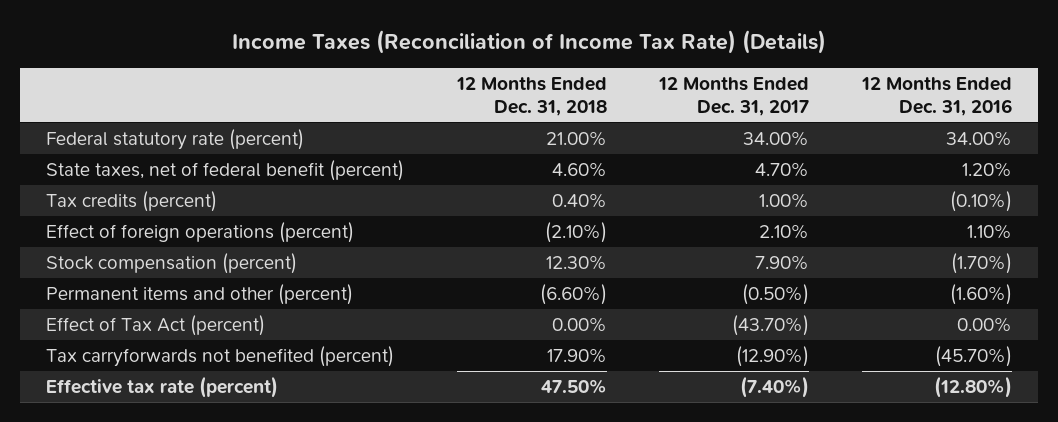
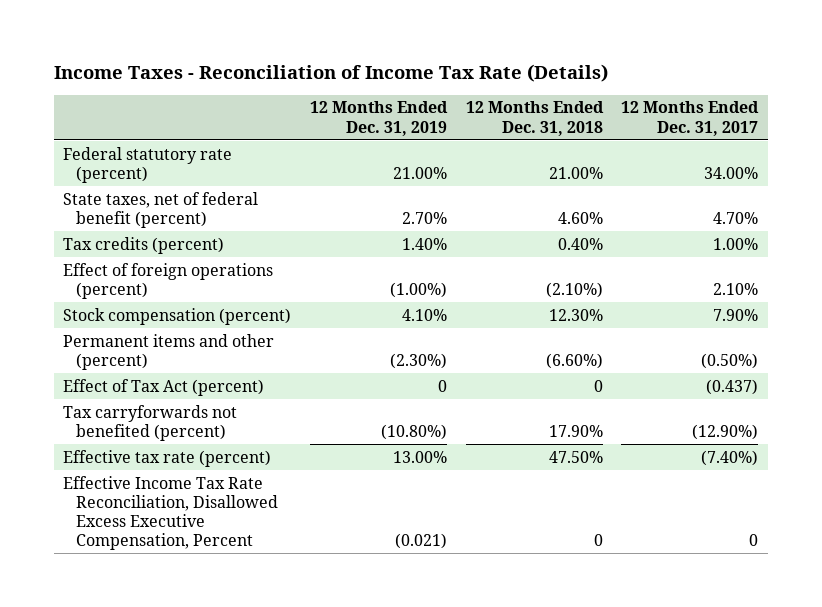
- Income Taxes (Reconciliation of Income Tax Rate) (Details)
+ Income Taxes - Reconciliation of Income Tax Rate (Details)
- | 12 Months Ended Dec. 31, 2018 | 12 Months Ended Dec. 31, 2017 | 12 Months Ended Dec. 31, 2016
+ | 12 Months Ended Dec. 31, 2019 | 12 Months Ended Dec. 31, 2018 | 12 Months Ended Dec. 31, 2017
- Effect of Tax Act (percent) | 0.00% | (43.70%) | 0.00%
+ Effect of Tax Act (percent) | 0 | 0 | (0.437)
+ Effective Income Tax Rate Reconciliation, Disallowed Excess Executive Compensation, Percent | (0.021) | 0 | 0

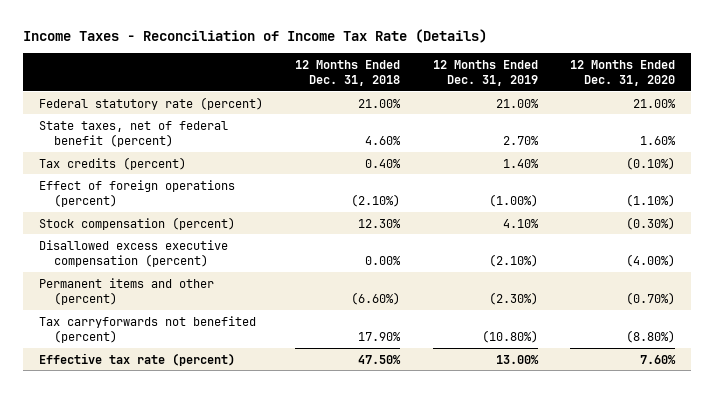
- | 12 Months Ended Dec. 31, 2019 | 12 Months Ended Dec. 31, 2018 | 12 Months Ended Dec. 31, 2017
+ | 12 Months Ended Dec. 31, 2018 | 12 Months Ended Dec. 31, 2019 | 12 Months Ended Dec. 31, 2020
+ Disallowed excess executive compensation (percent) | 0.00% | (2.10%) | (4.00%)
- Effect of Tax Act (percent) | 0 | 0 | (0.437)
- Effective Income Tax Rate Reconciliation, Disallowed Excess Executive Compensation, Percent | (0.021) | 0 | 0

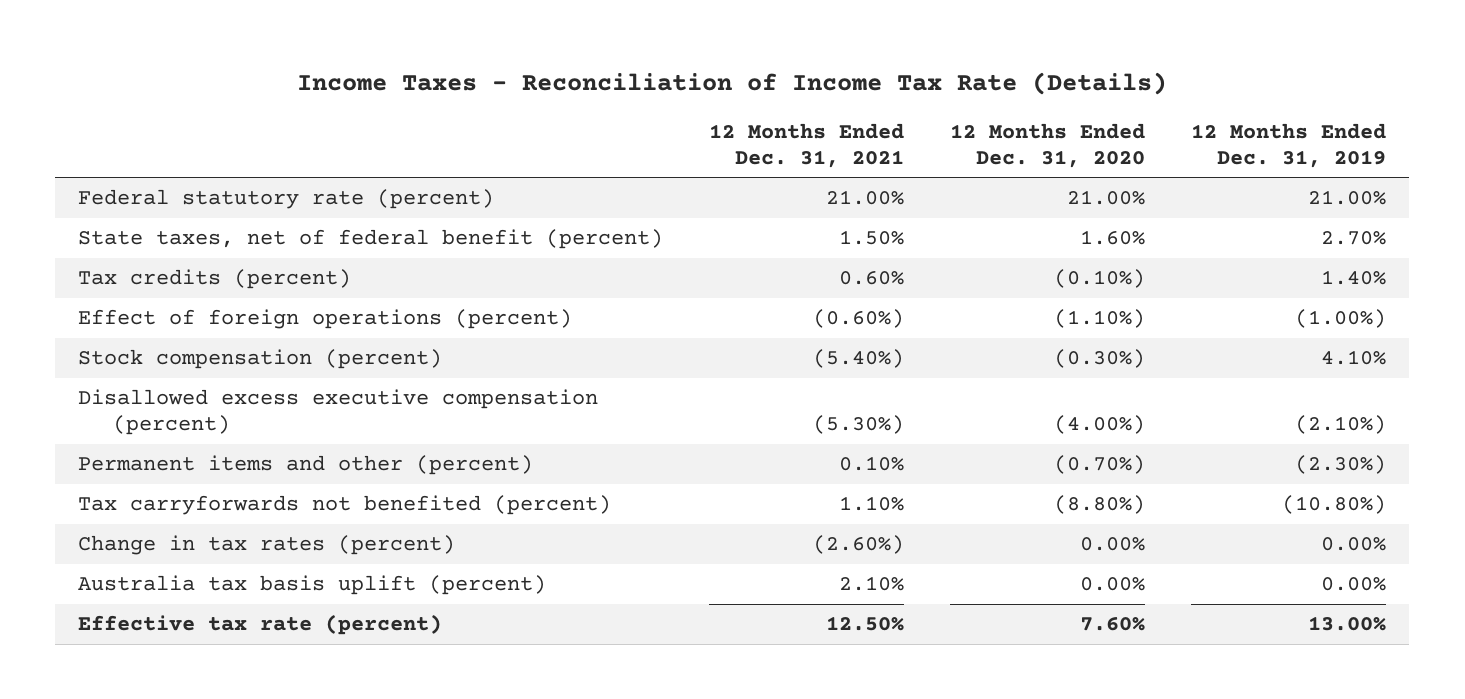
- | 12 Months Ended Dec. 31, 2018 | 12 Months Ended Dec. 31, 2019 | 12 Months Ended Dec. 31, 2020
+ | 12 Months Ended Dec. 31, 2021 | 12 Months Ended Dec. 31, 2020 | 12 Months Ended Dec. 31, 2019
+ Change in tax rates (percent) | (2.60%) | 0.00% | 0.00%
+ Australia tax basis uplift (percent) | 2.10% | 0.00% | 0.00%

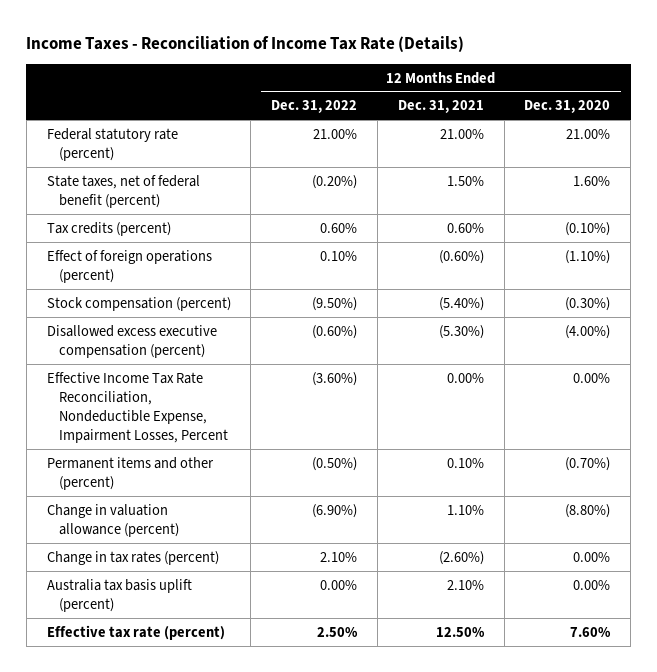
- | 12 Months Ended Dec. 31, 2021 | 12 Months Ended Dec. 31, 2020 | 12 Months Ended Dec. 31, 2019
+ | 12 Months Ended Dec. 31, 2022 | 12 Months Ended Dec. 31, 2021 | 12 Months Ended Dec. 31, 2020
+ Effective Income Tax Rate Reconciliation, Nondeductible Expense, Impairment Losses, Percent | (3.60%) | 0.00% | 0.00%
- Tax carryforwards not benefited (percent) | 1.10% | (8.80%) | (10.80%)
+ Change in valuation allowance (percent) | (6.90%) | 1.10% | (8.80%)

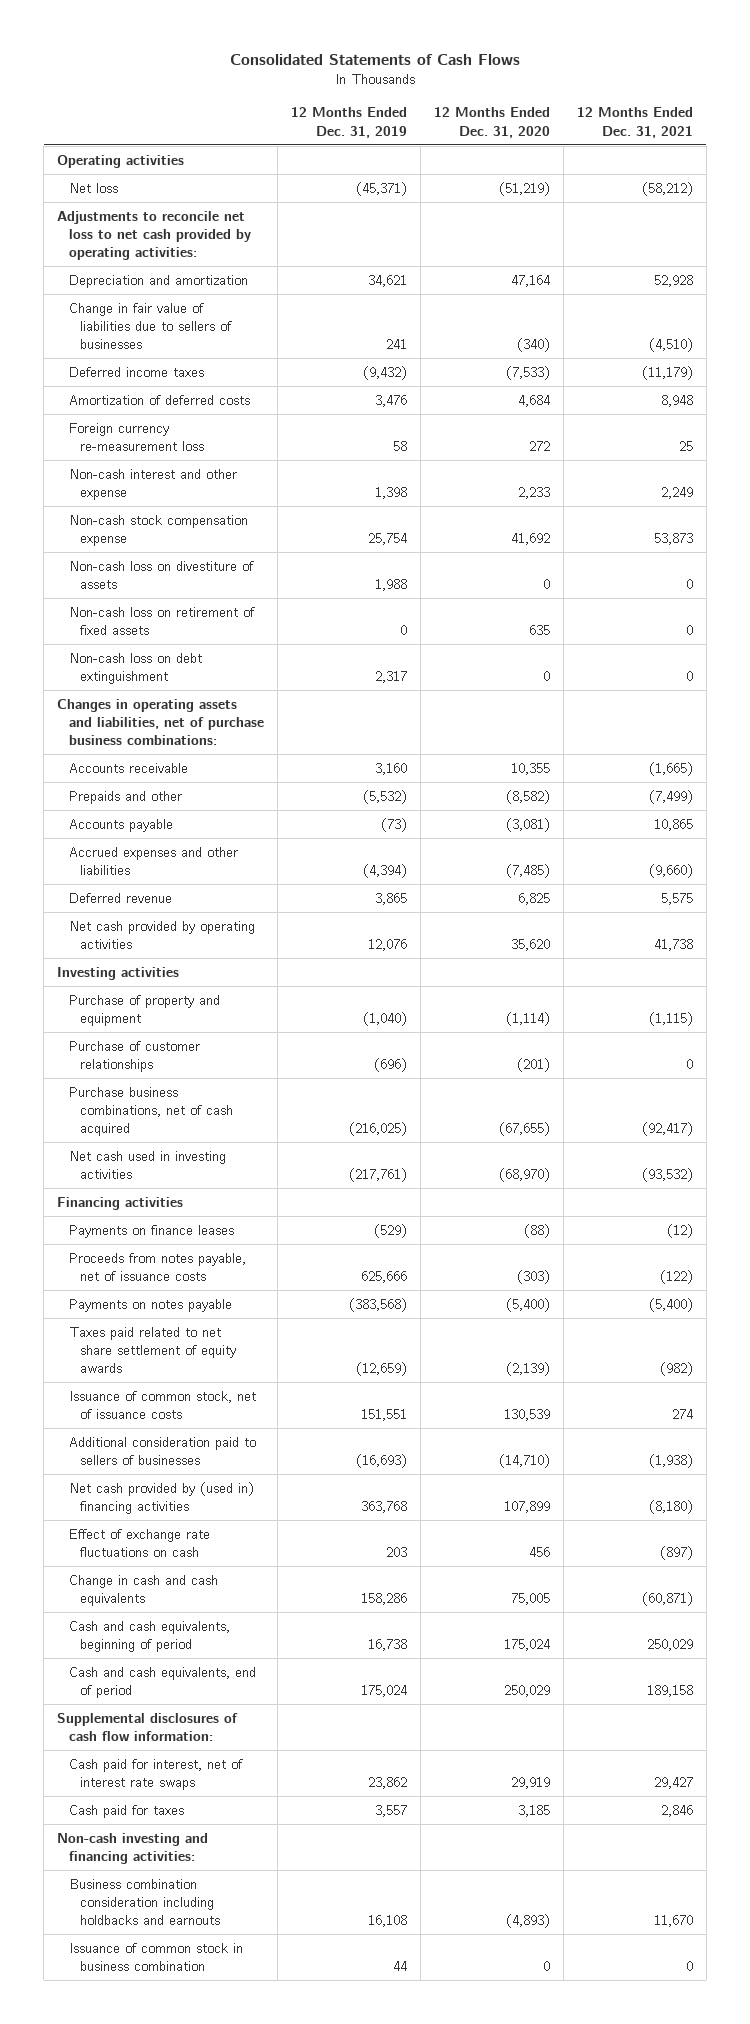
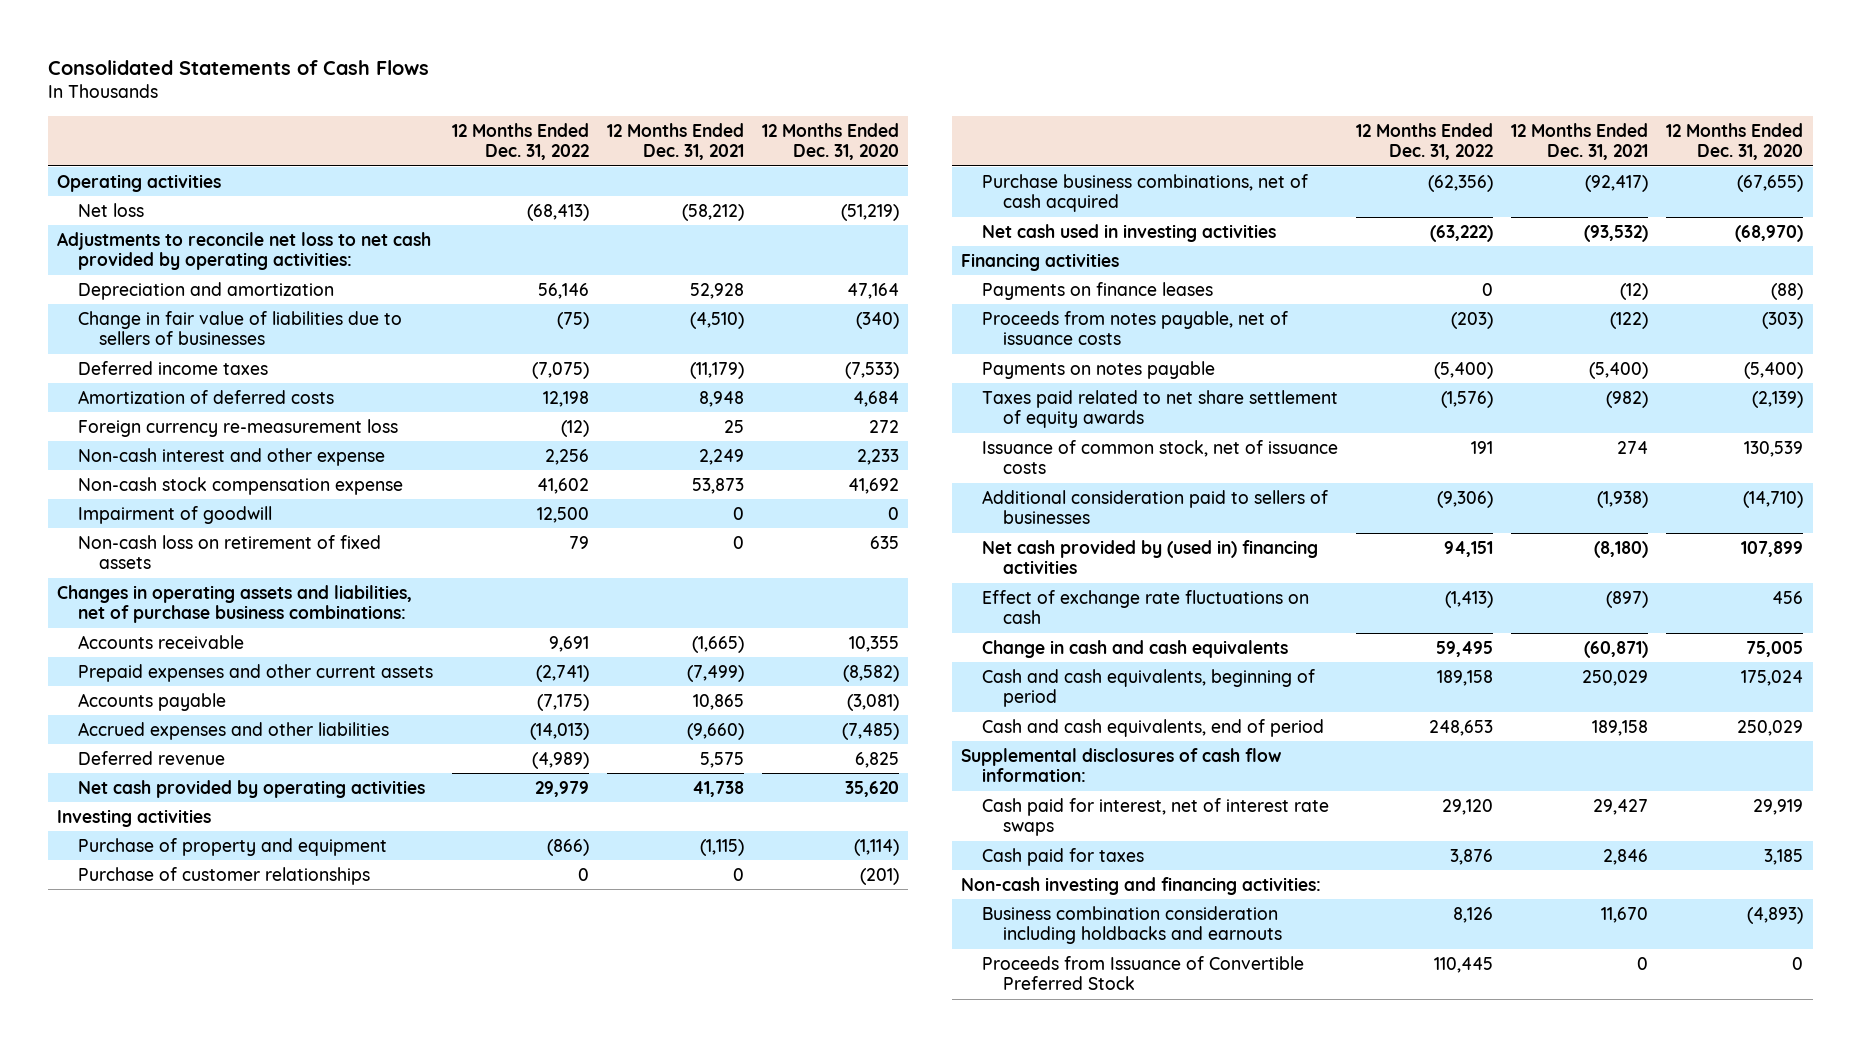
- | 12 Months Ended Dec. 31, 2019 | 12 Months Ended Dec. 31, 2020 | 12 Months Ended Dec. 31, 2021
+ | 12 Months Ended Dec. 31, 2022 | 12 Months Ended Dec. 31, 2021 | 12 Months Ended Dec. 31, 2020
- Non-cash loss on divestiture of assets | 1,988 | 0 | 0
+ Impairment of goodwill | 12,500 | 0 | 0
- Non-cash loss on debt extinguishment | 2,317 | 0 | 0
- Prepaids and other | (5,532) | (8,582) | (7,499)
+ Prepaid expenses and other current assets | (2,741) | (7,499) | (8,582)
- Issuance of common stock in business combination | 44 | 0 | 0
+ Proceeds from Issuance of Convertible Preferred Stock | 110,445 | 0 | 0

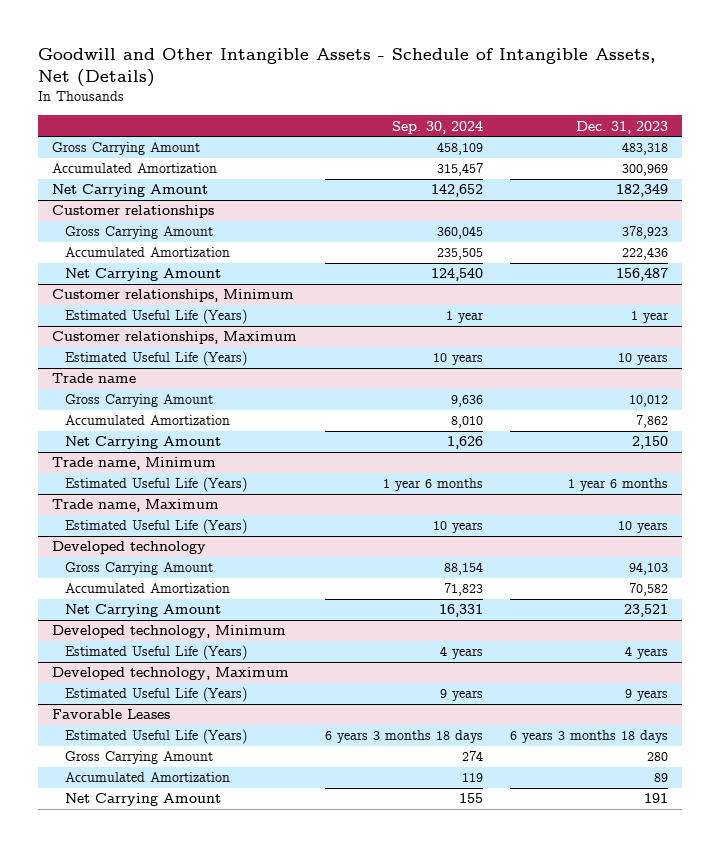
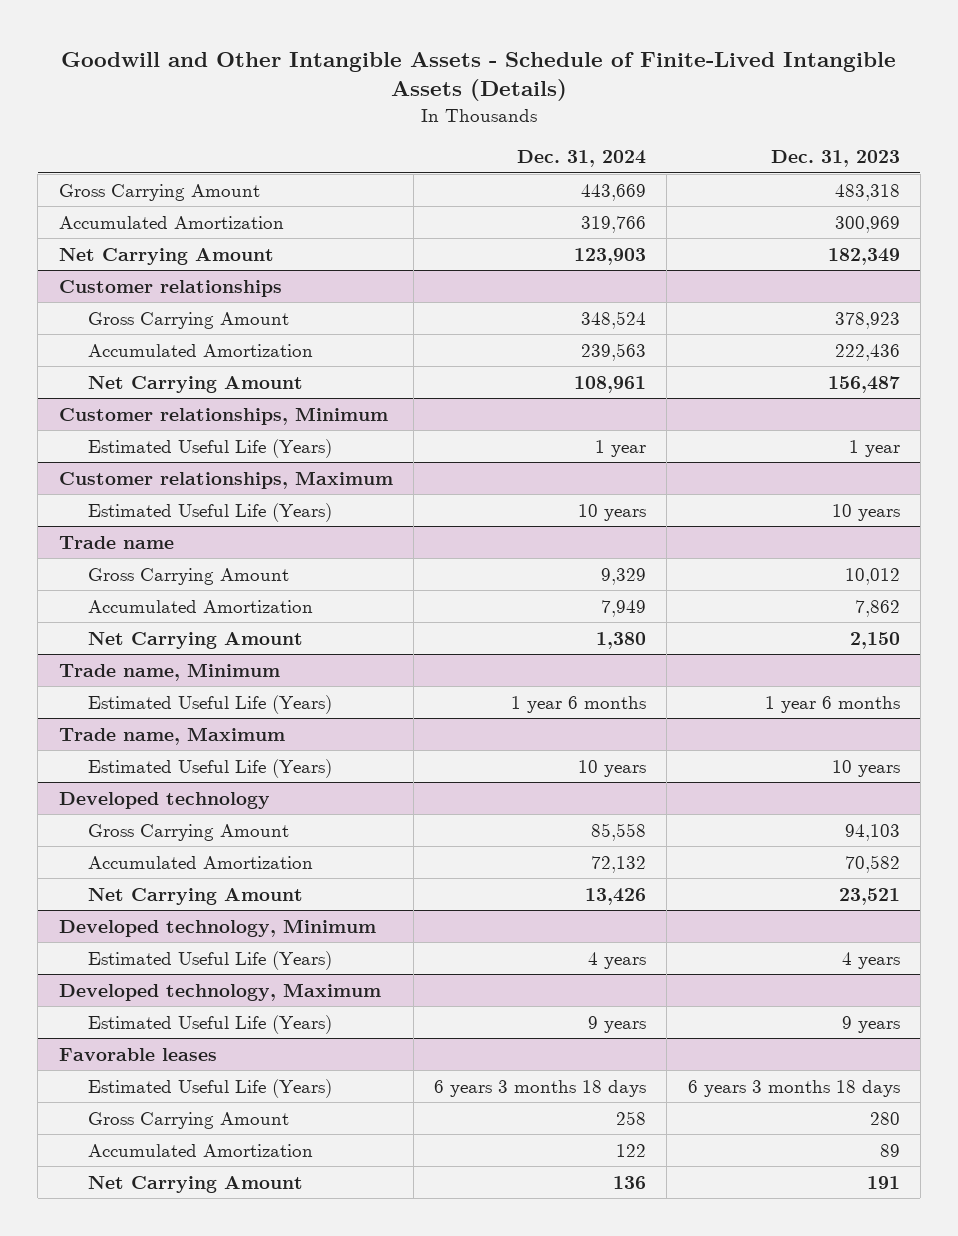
- Goodwill and Other Intangible Assets - Schedule of Intangible Assets, Net (Details)
+ Goodwill and Other Intangible Assets - Schedule of Finite-Lived Intangible Assets (Details)
- | Sep. 30, 2024 | Dec. 31, 2023
+ | Dec. 31, 2024 | Dec. 31, 2023
- Favorable Leases
+ Favorable leases

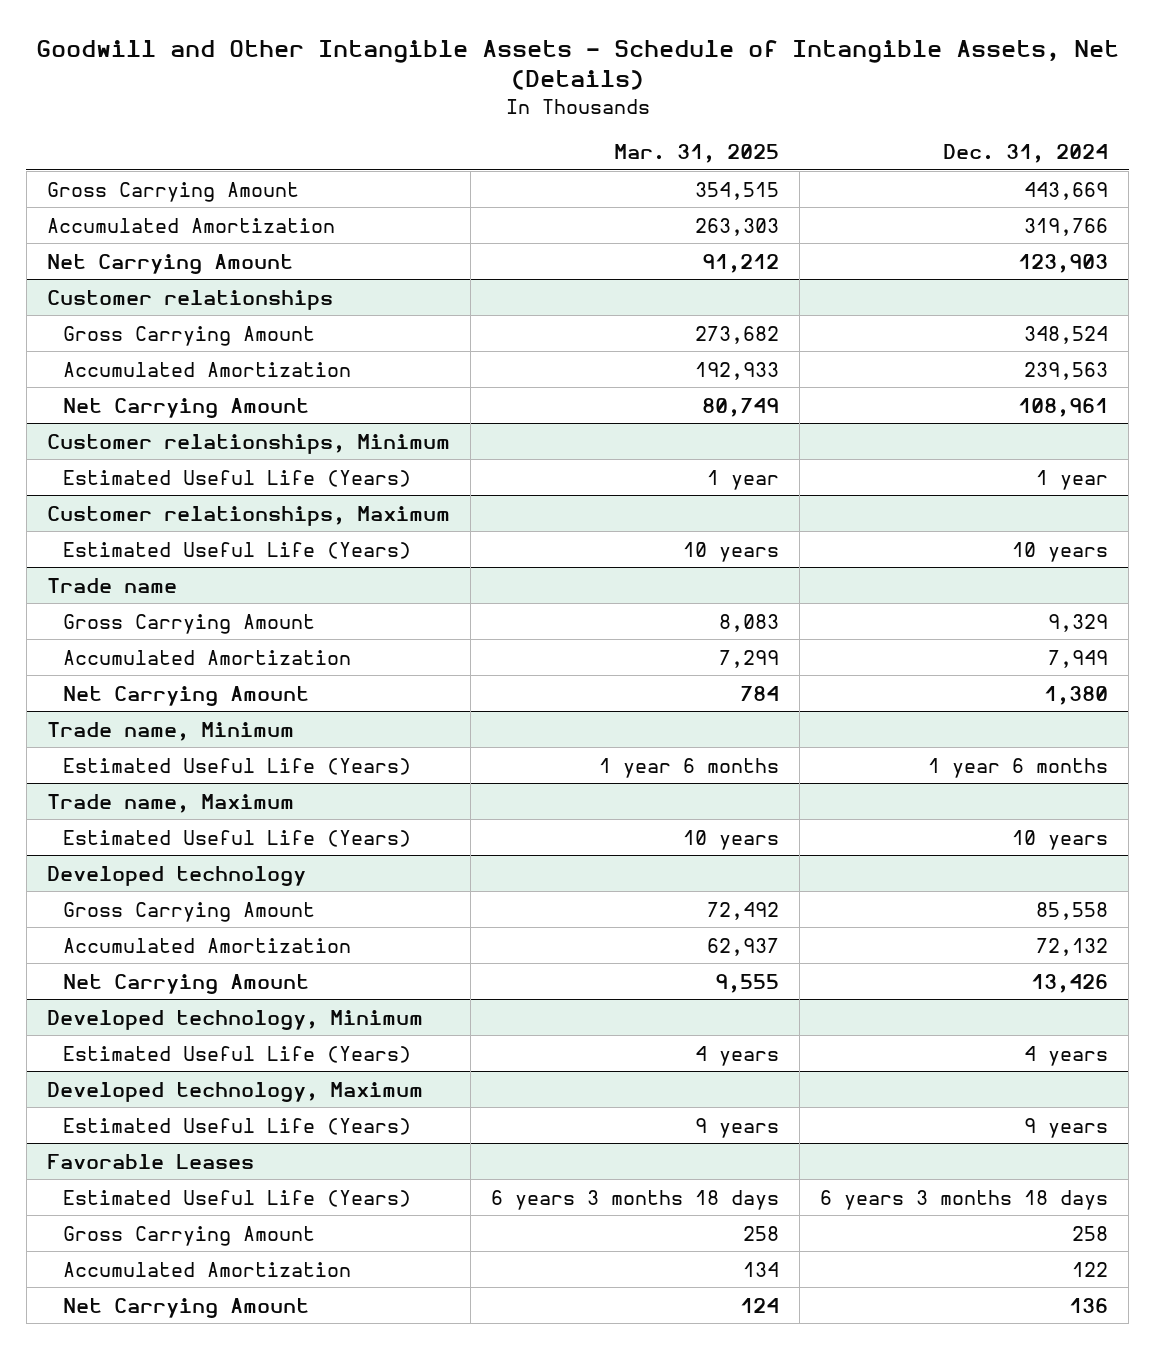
- Goodwill and Other Intangible Assets - Schedule of Finite-Lived Intangible Assets (Details)
+ Goodwill and Other Intangible Assets - Schedule of Intangible Assets, Net (Details)
- | Dec. 31, 2024 | Dec. 31, 2023
+ | Mar. 31, 2025 | Dec. 31, 2024
- Favorable leases
+ Favorable Leases

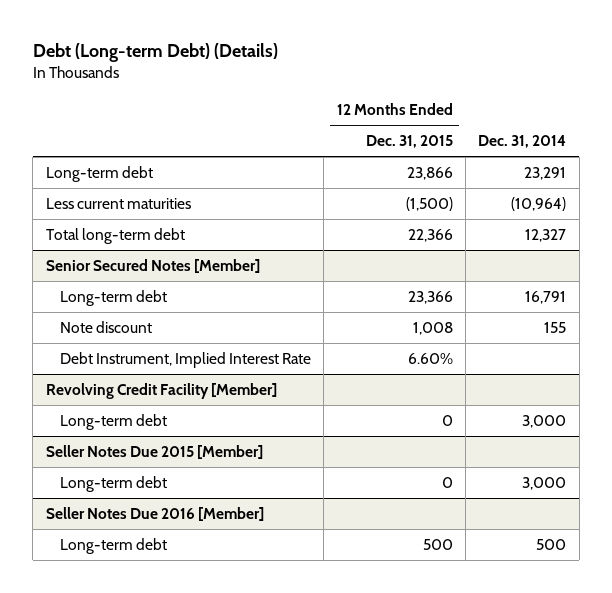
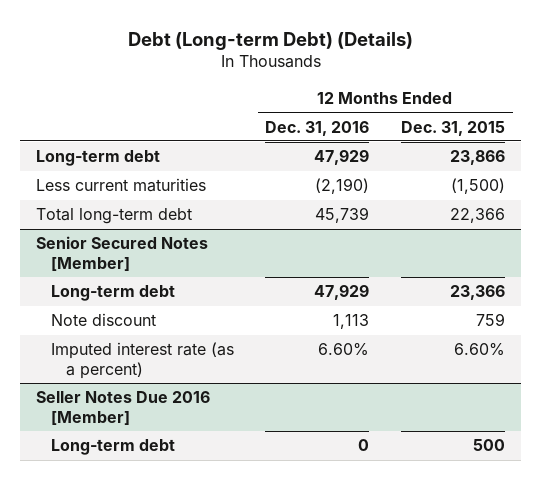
- | 12 Months Ended Dec. 31, 2015 | Dec. 31, 2014
+ | 12 Months Ended Dec. 31, 2016 | 12 Months Ended Dec. 31, 2015
@ Senior Secured Notes [Member]
- Note discount | 1,008 | 155
- Debt Instrument, Implied Interest Rate | 6.60% |
- Revolving Credit Facility [Member]
- Long-term debt | 0 | 3,000
- Seller Notes Due 2015 [Member]
- Long-term debt | 0 | 3,000
@ Senior Secured Notes [Member]
+ Note discount | 1,113 | 759
+ Imputed interest rate (as a percent) | 6.60% | 6.60%

